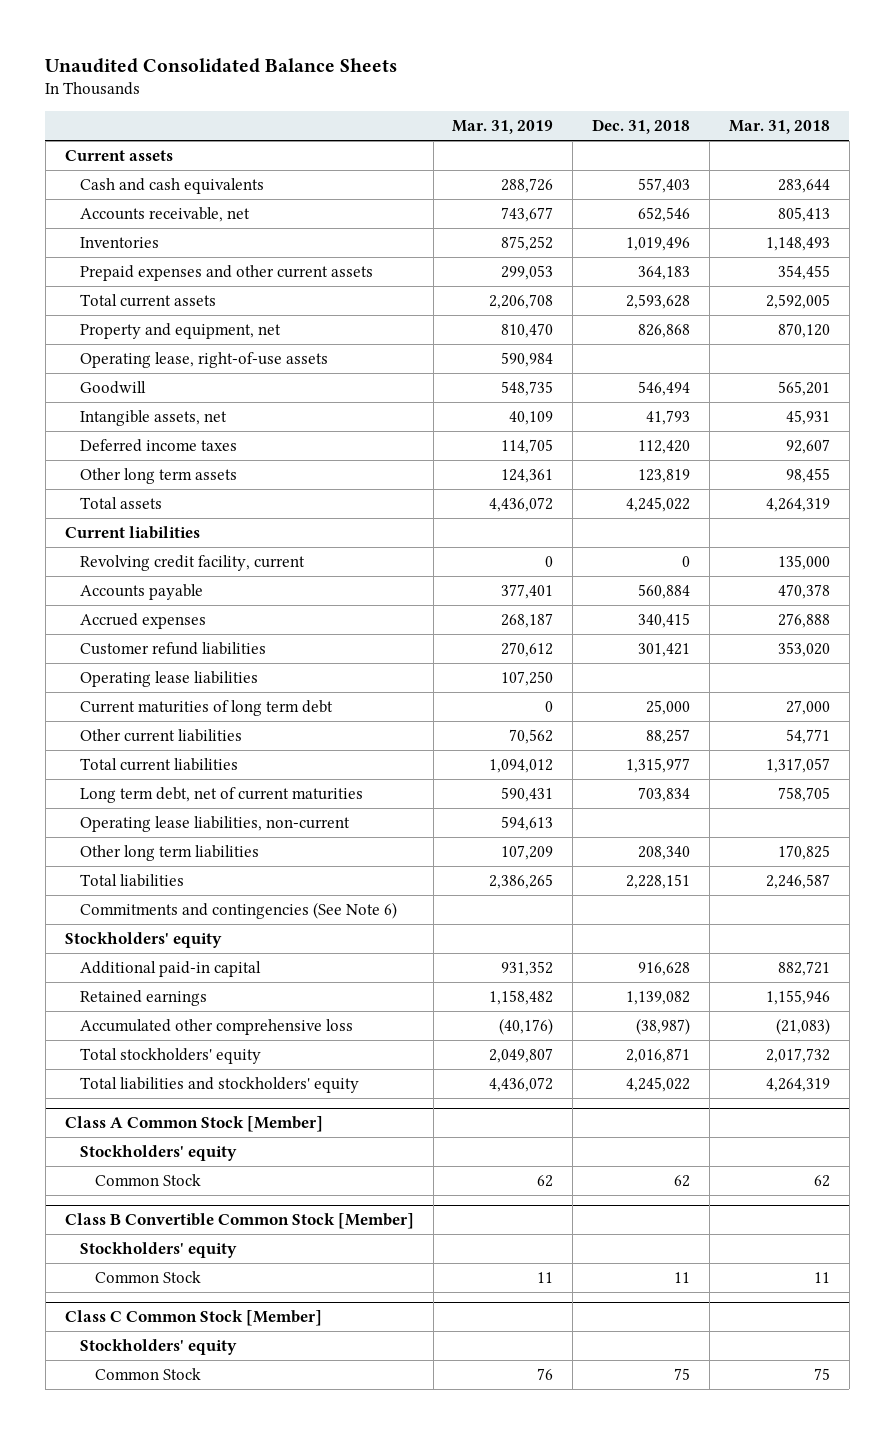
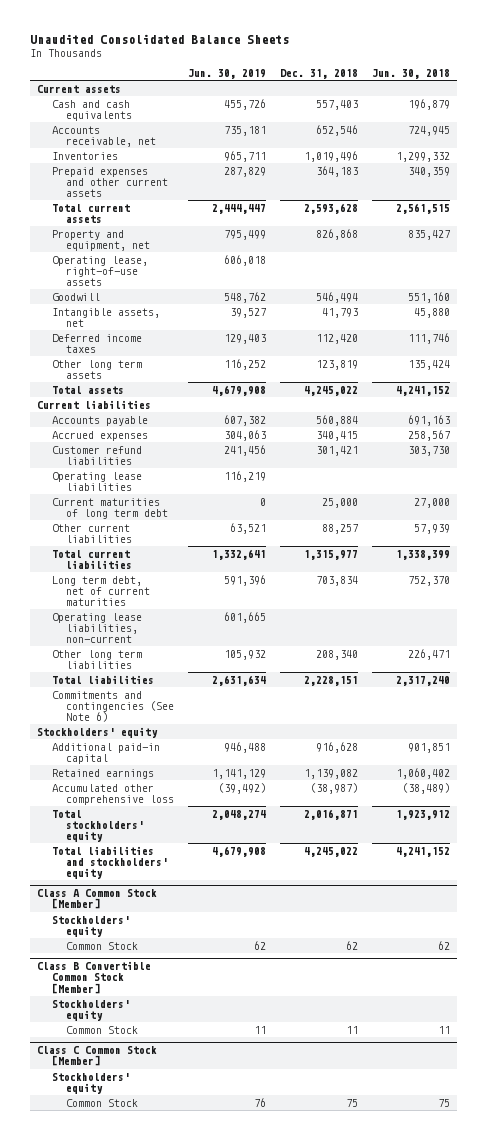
- | Mar. 31, 2019 | Dec. 31, 2018 | Mar. 31, 2018
+ | Jun. 30, 2019 | Dec. 31, 2018 | Jun. 30, 2018
- Revolving credit facility, current | 0 | 0 | 135,000

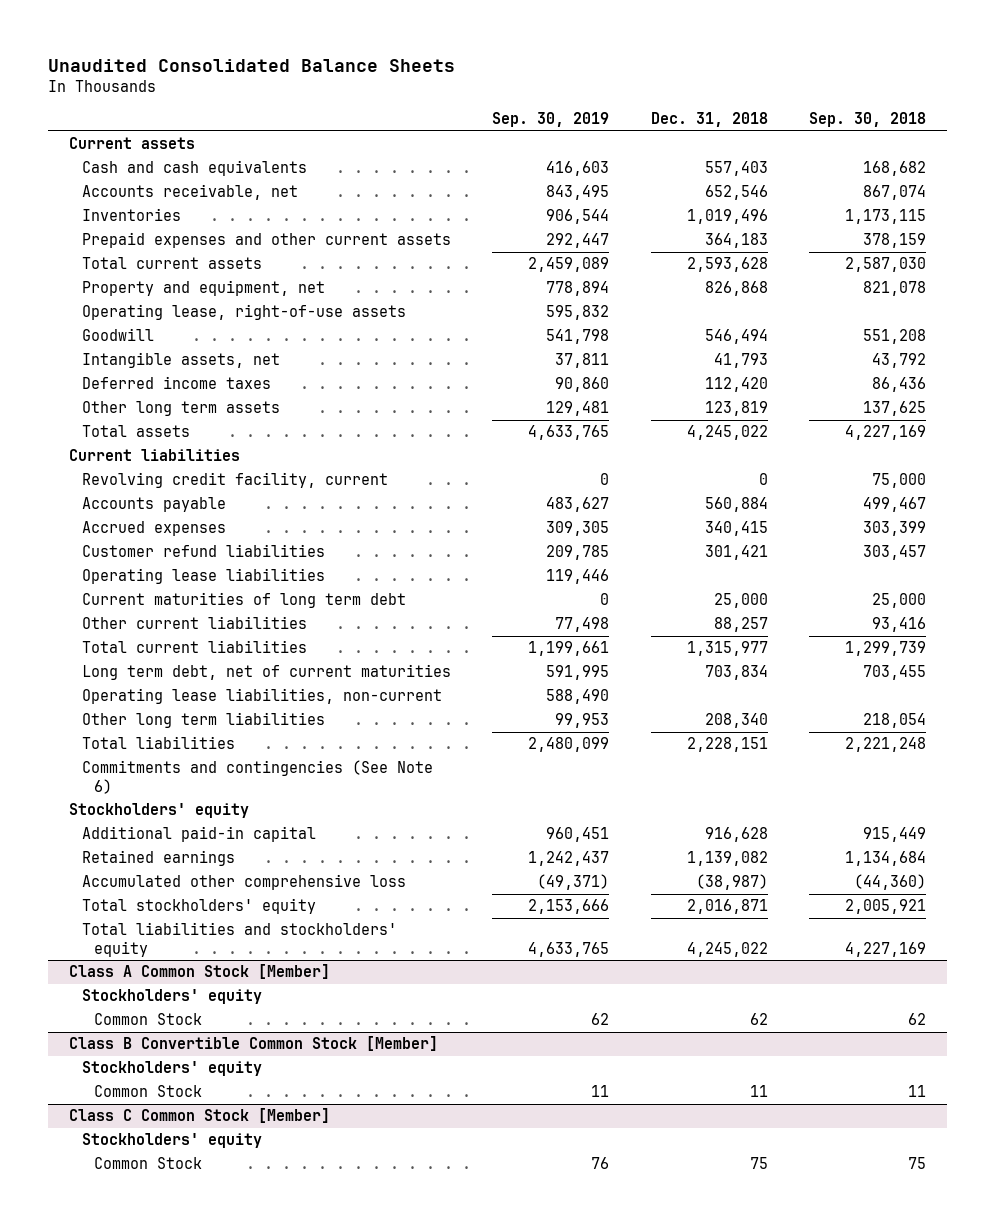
- | Jun. 30, 2019 | Dec. 31, 2018 | Jun. 30, 2018
+ | Sep. 30, 2019 | Dec. 31, 2018 | Sep. 30, 2018
+ Revolving credit facility, current | 0 | 0 | 75,000

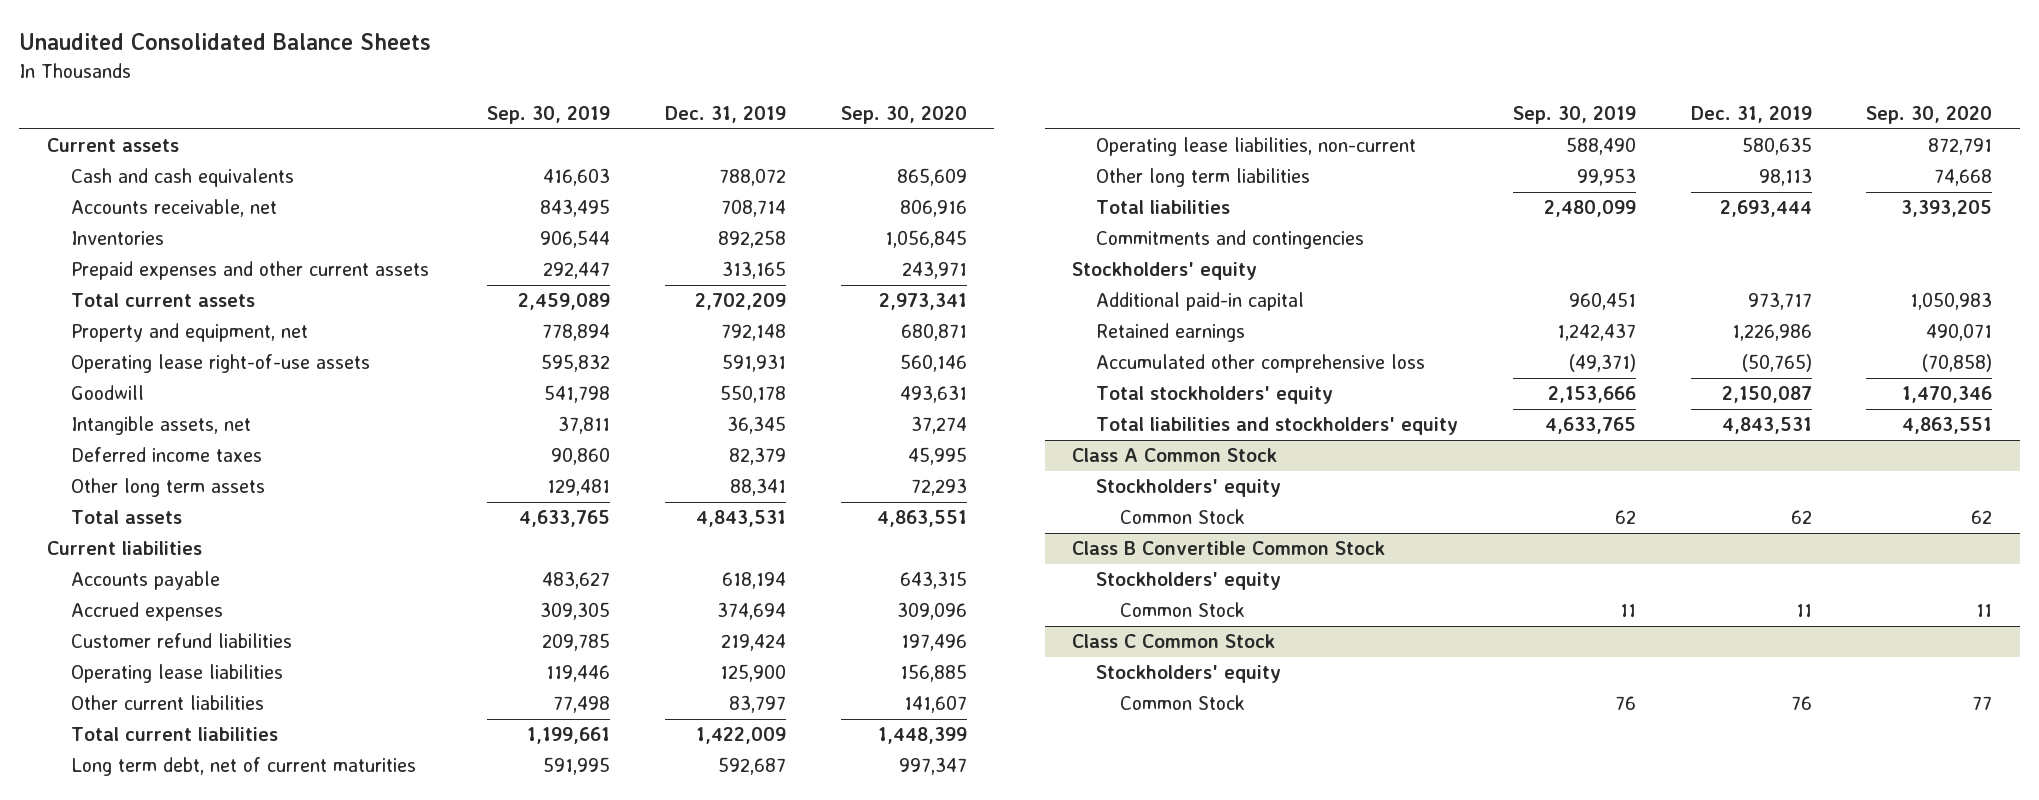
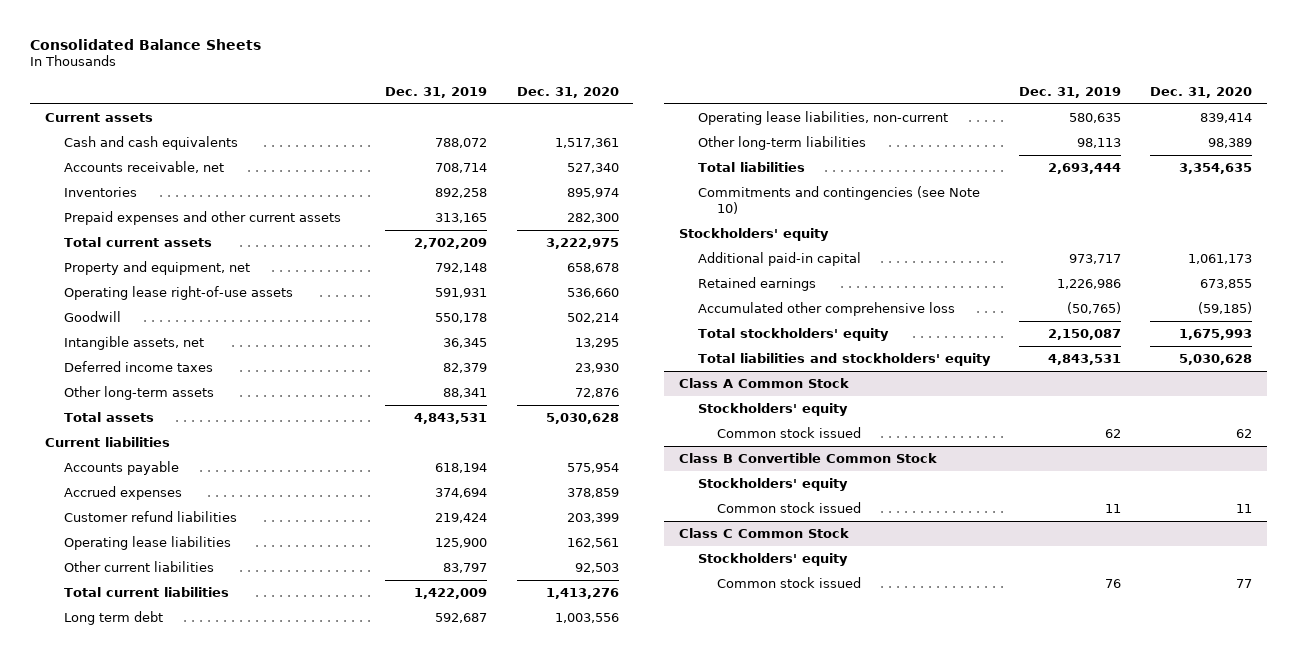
- Unaudited Consolidated Balance Sheets
+ Consolidated Balance Sheets
- | Sep. 30, 2019 | Dec. 31, 2019 | Sep. 30, 2020
+ | Dec. 31, 2019 | Dec. 31, 2020
- Other long term assets | 129,481 | 88,341 | 72,293
+ Other long-term assets | 88,341 | 72,876
- Long term debt, net of current maturities | 591,995 | 592,687 | 997,347
+ Long term debt | 592,687 | 1,003,556
- Other long term liabilities | 99,953 | 98,113 | 74,668
+ Other long-term liabilities | 98,113 | 98,389
- Commitments and contingencies
+ Commitments and contingencies (see Note 10)
@ Class A Common Stock
- Common Stock | 62 | 62 | 62
+ Common stock issued | 62 | 62
@ Class B Convertible Common Stock
- Common Stock | 11 | 11 | 11
+ Common stock issued | 11 | 11
@ Class C Common Stock
- Common Stock | 76 | 76 | 77
+ Common stock issued | 76 | 77

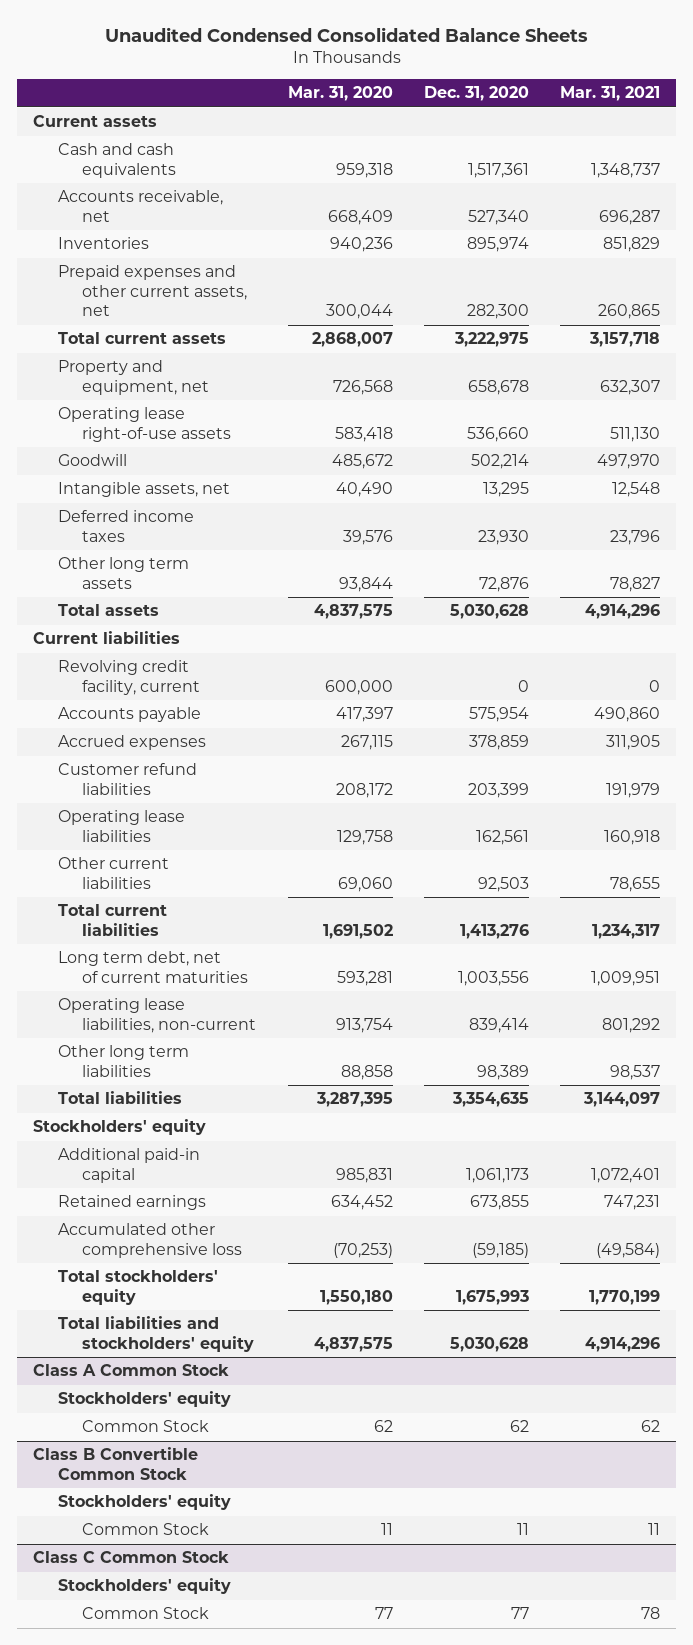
- Consolidated Balance Sheets
+ Unaudited Condensed Consolidated Balance Sheets
- | Dec. 31, 2019 | Dec. 31, 2020
+ | Mar. 31, 2020 | Dec. 31, 2020 | Mar. 31, 2021
- Prepaid expenses and other current assets | 313,165 | 282,300
+ Prepaid expenses and other current assets, net | 300,044 | 282,300 | 260,865
- Other long-term assets | 88,341 | 72,876
+ Other long term assets | 93,844 | 72,876 | 78,827
+ Revolving credit facility, current | 600,000 | 0 | 0
- Long term debt | 592,687 | 1,003,556
+ Long term debt, net of current maturities | 593,281 | 1,003,556 | 1,009,951
- Other long-term liabilities | 98,113 | 98,389
+ Other long term liabilities | 88,858 | 98,389 | 98,537
- Commitments and contingencies (see Note 10)
@ Class A Common Stock
- Common stock issued | 62 | 62
+ Common Stock | 62 | 62 | 62
@ Class B Convertible Common Stock
- Common stock issued | 11 | 11
+ Common Stock | 11 | 11 | 11
@ Class C Common Stock
- Common stock issued | 76 | 77
+ Common Stock | 77 | 77 | 78

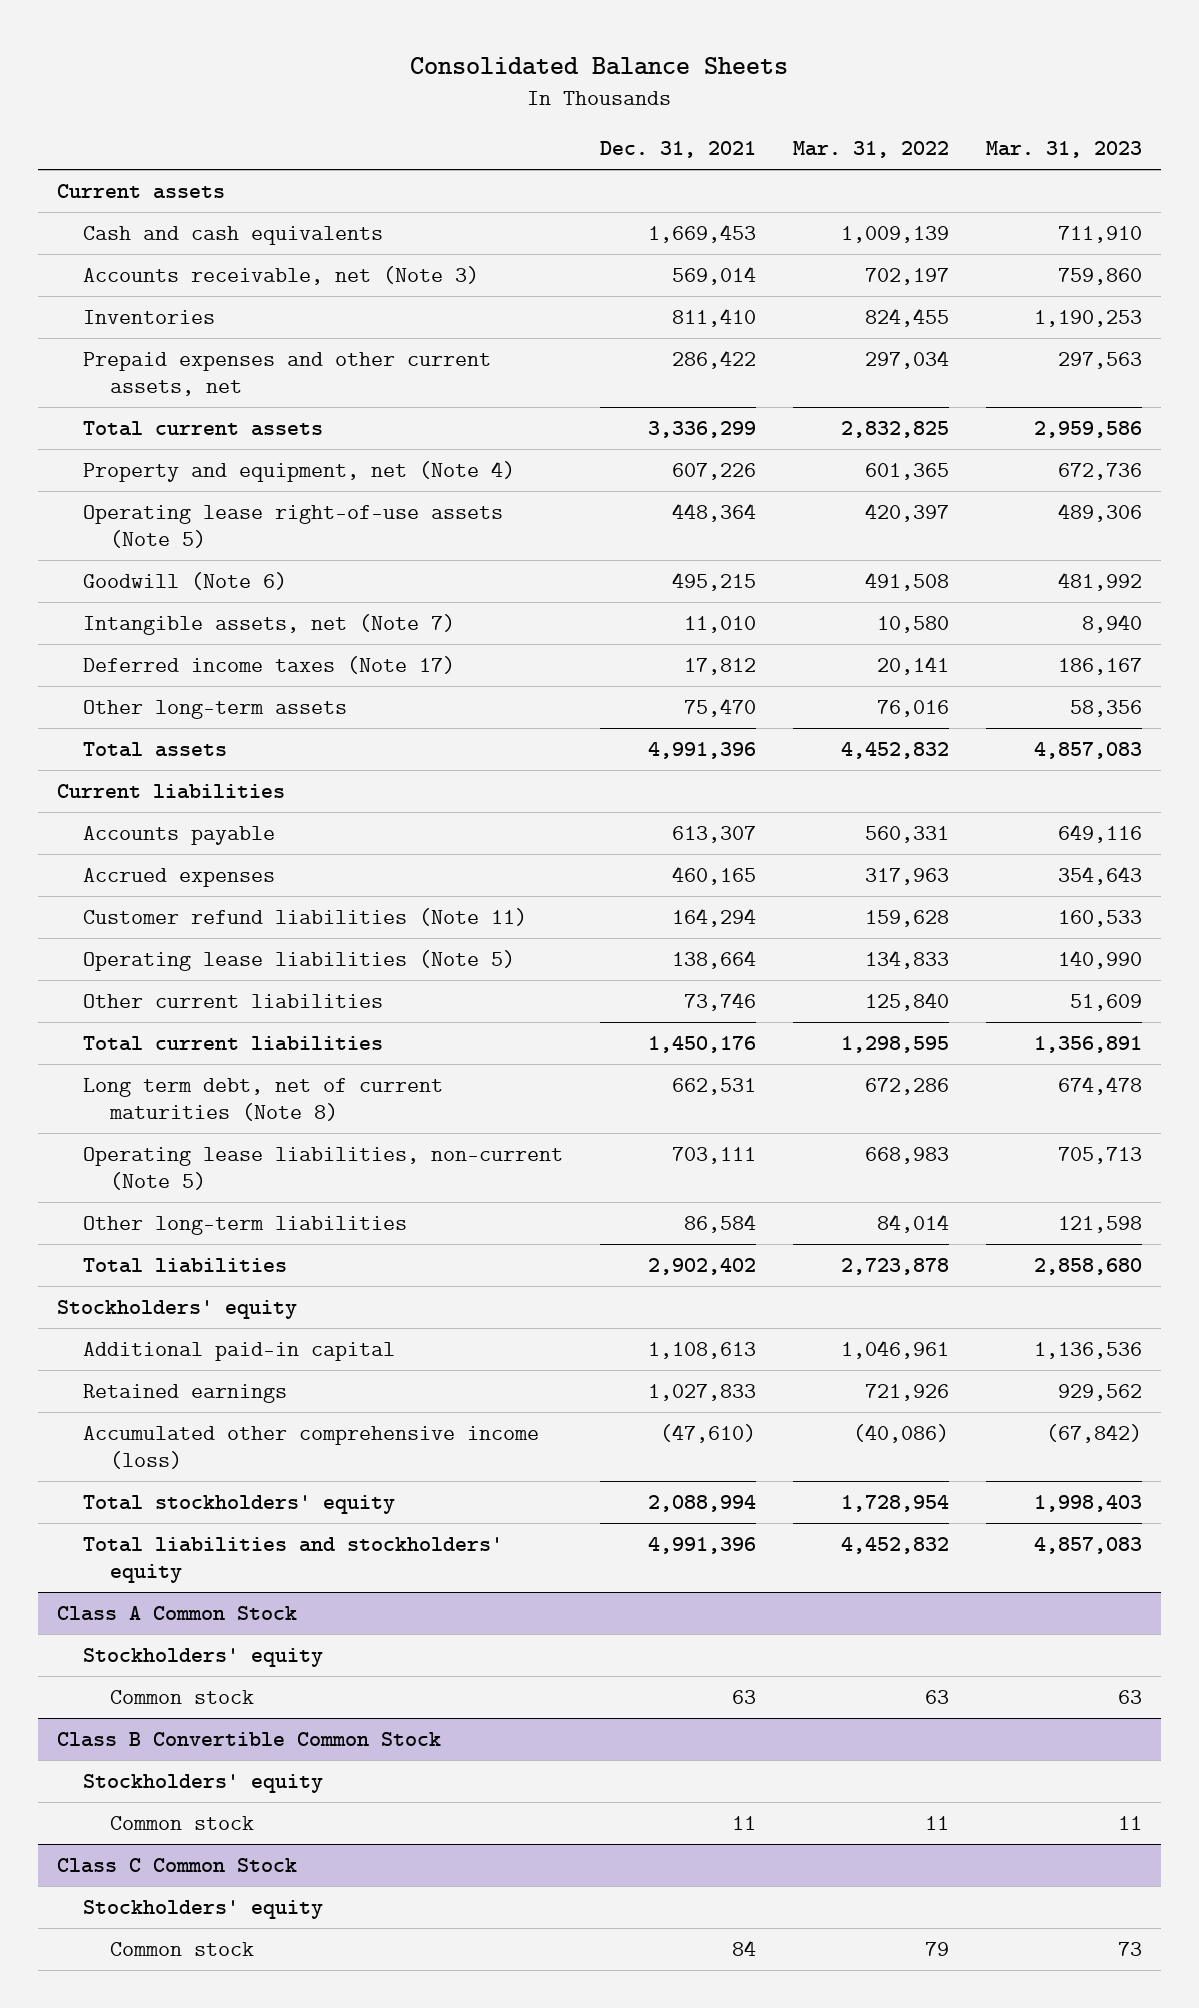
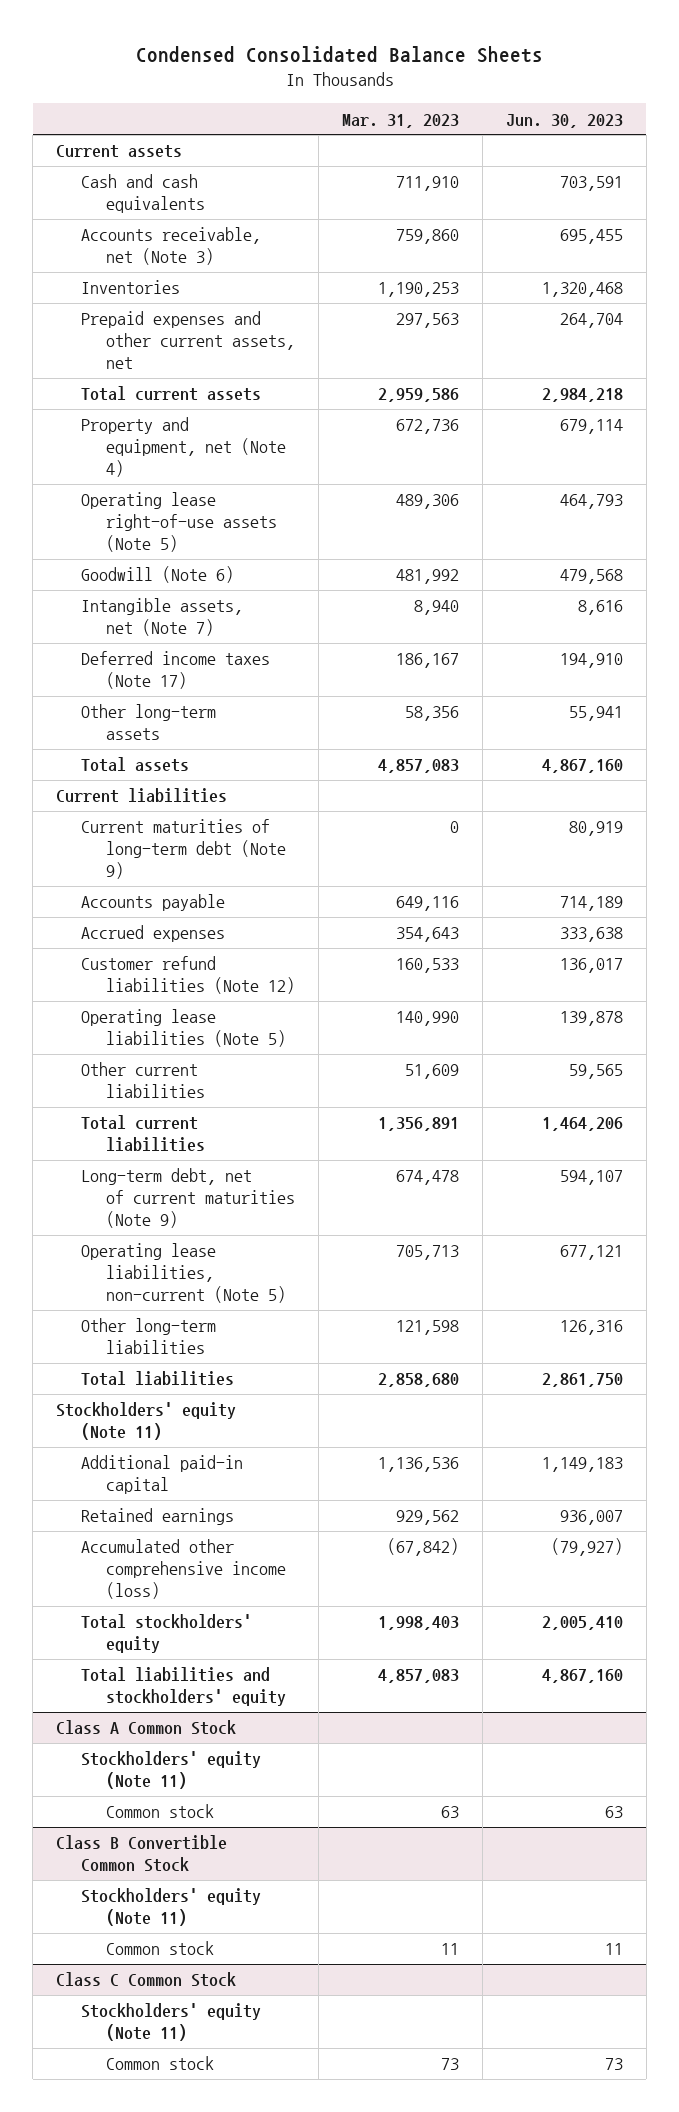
- Consolidated Balance Sheets
+ Condensed Consolidated Balance Sheets
- | Dec. 31, 2021 | Mar. 31, 2022 | Mar. 31, 2023
+ | Mar. 31, 2023 | Jun. 30, 2023
+ Current maturities of long-term debt (Note 9) | 0 | 80,919
- Customer refund liabilities (Note 11) | 164,294 | 159,628 | 160,533
+ Customer refund liabilities (Note 12) | 160,533 | 136,017
- Long term debt, net of current maturities (Note 8) | 662,531 | 672,286 | 674,478
+ Long-term debt, net of current maturities (Note 9) | 674,478 | 594,107
- Stockholders' equity
+ Stockholders' equity (Note 11)
@ Class A Common Stock
- Stockholders' equity
+ Stockholders' equity (Note 11)
@ Class B Convertible Common Stock
- Stockholders' equity
+ Stockholders' equity (Note 11)
@ Class C Common Stock
- Stockholders' equity
+ Stockholders' equity (Note 11)

